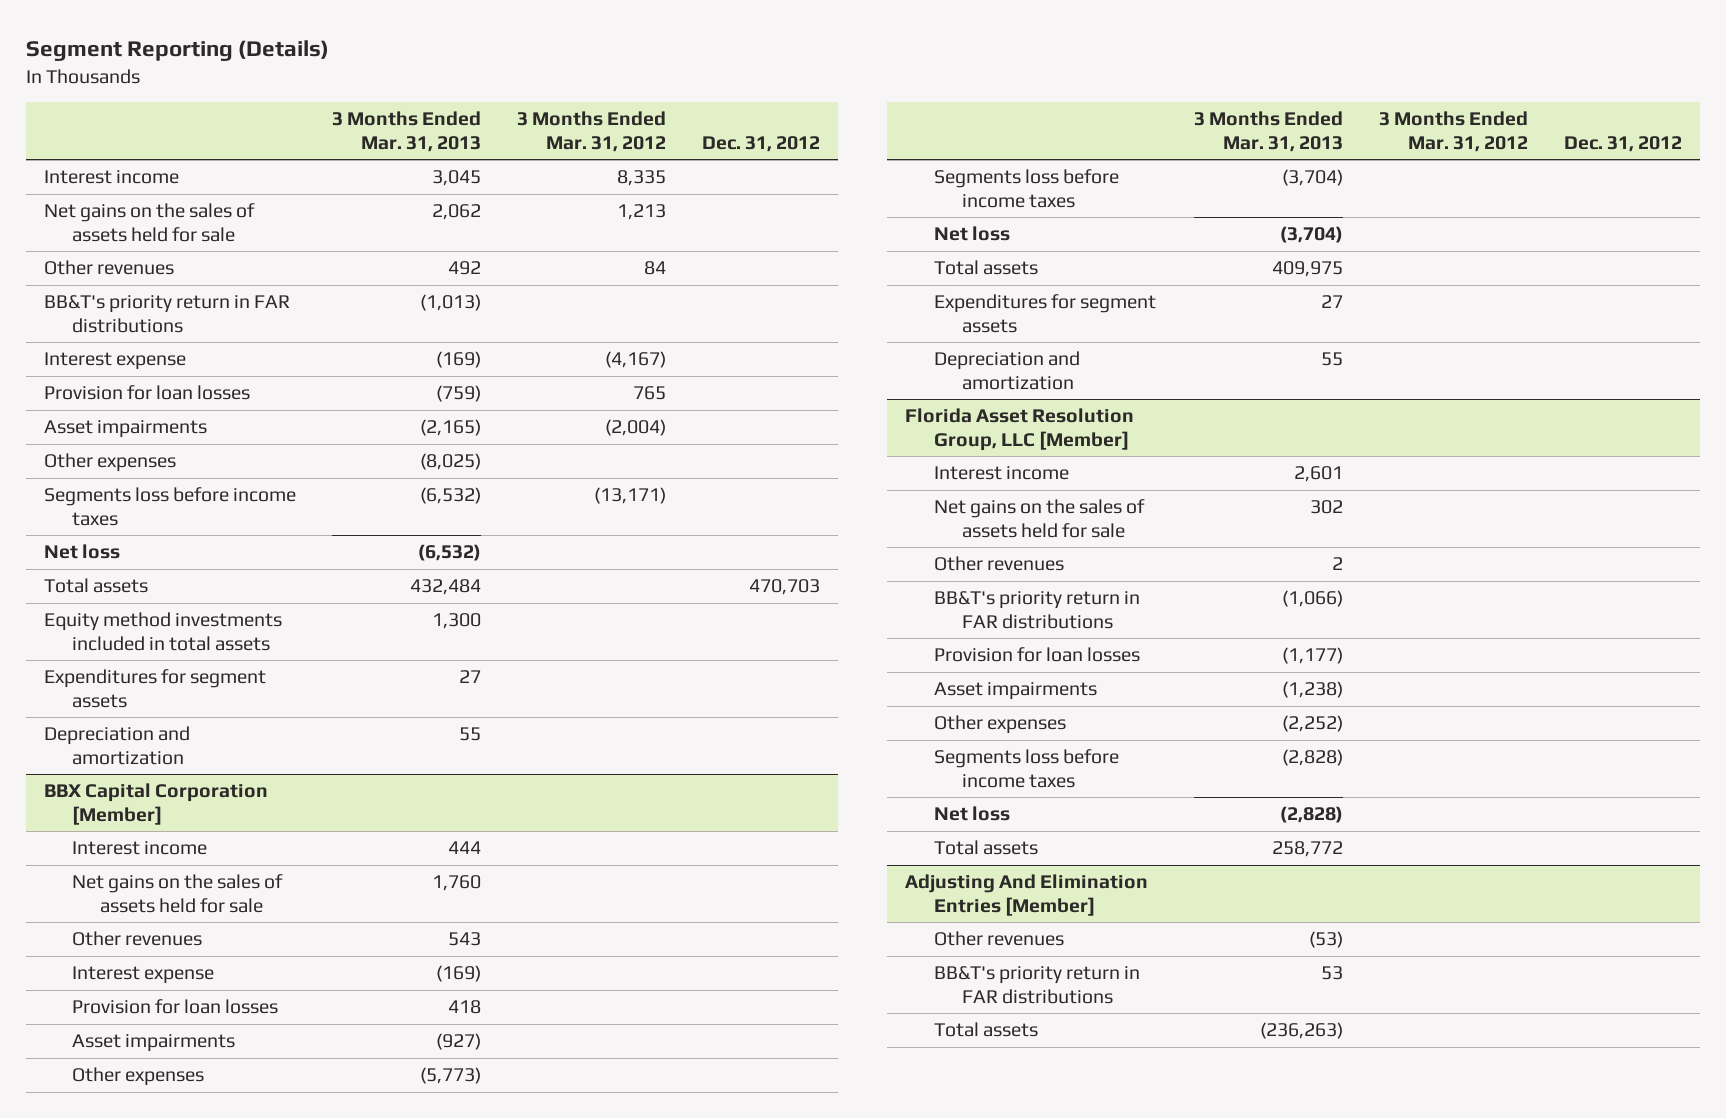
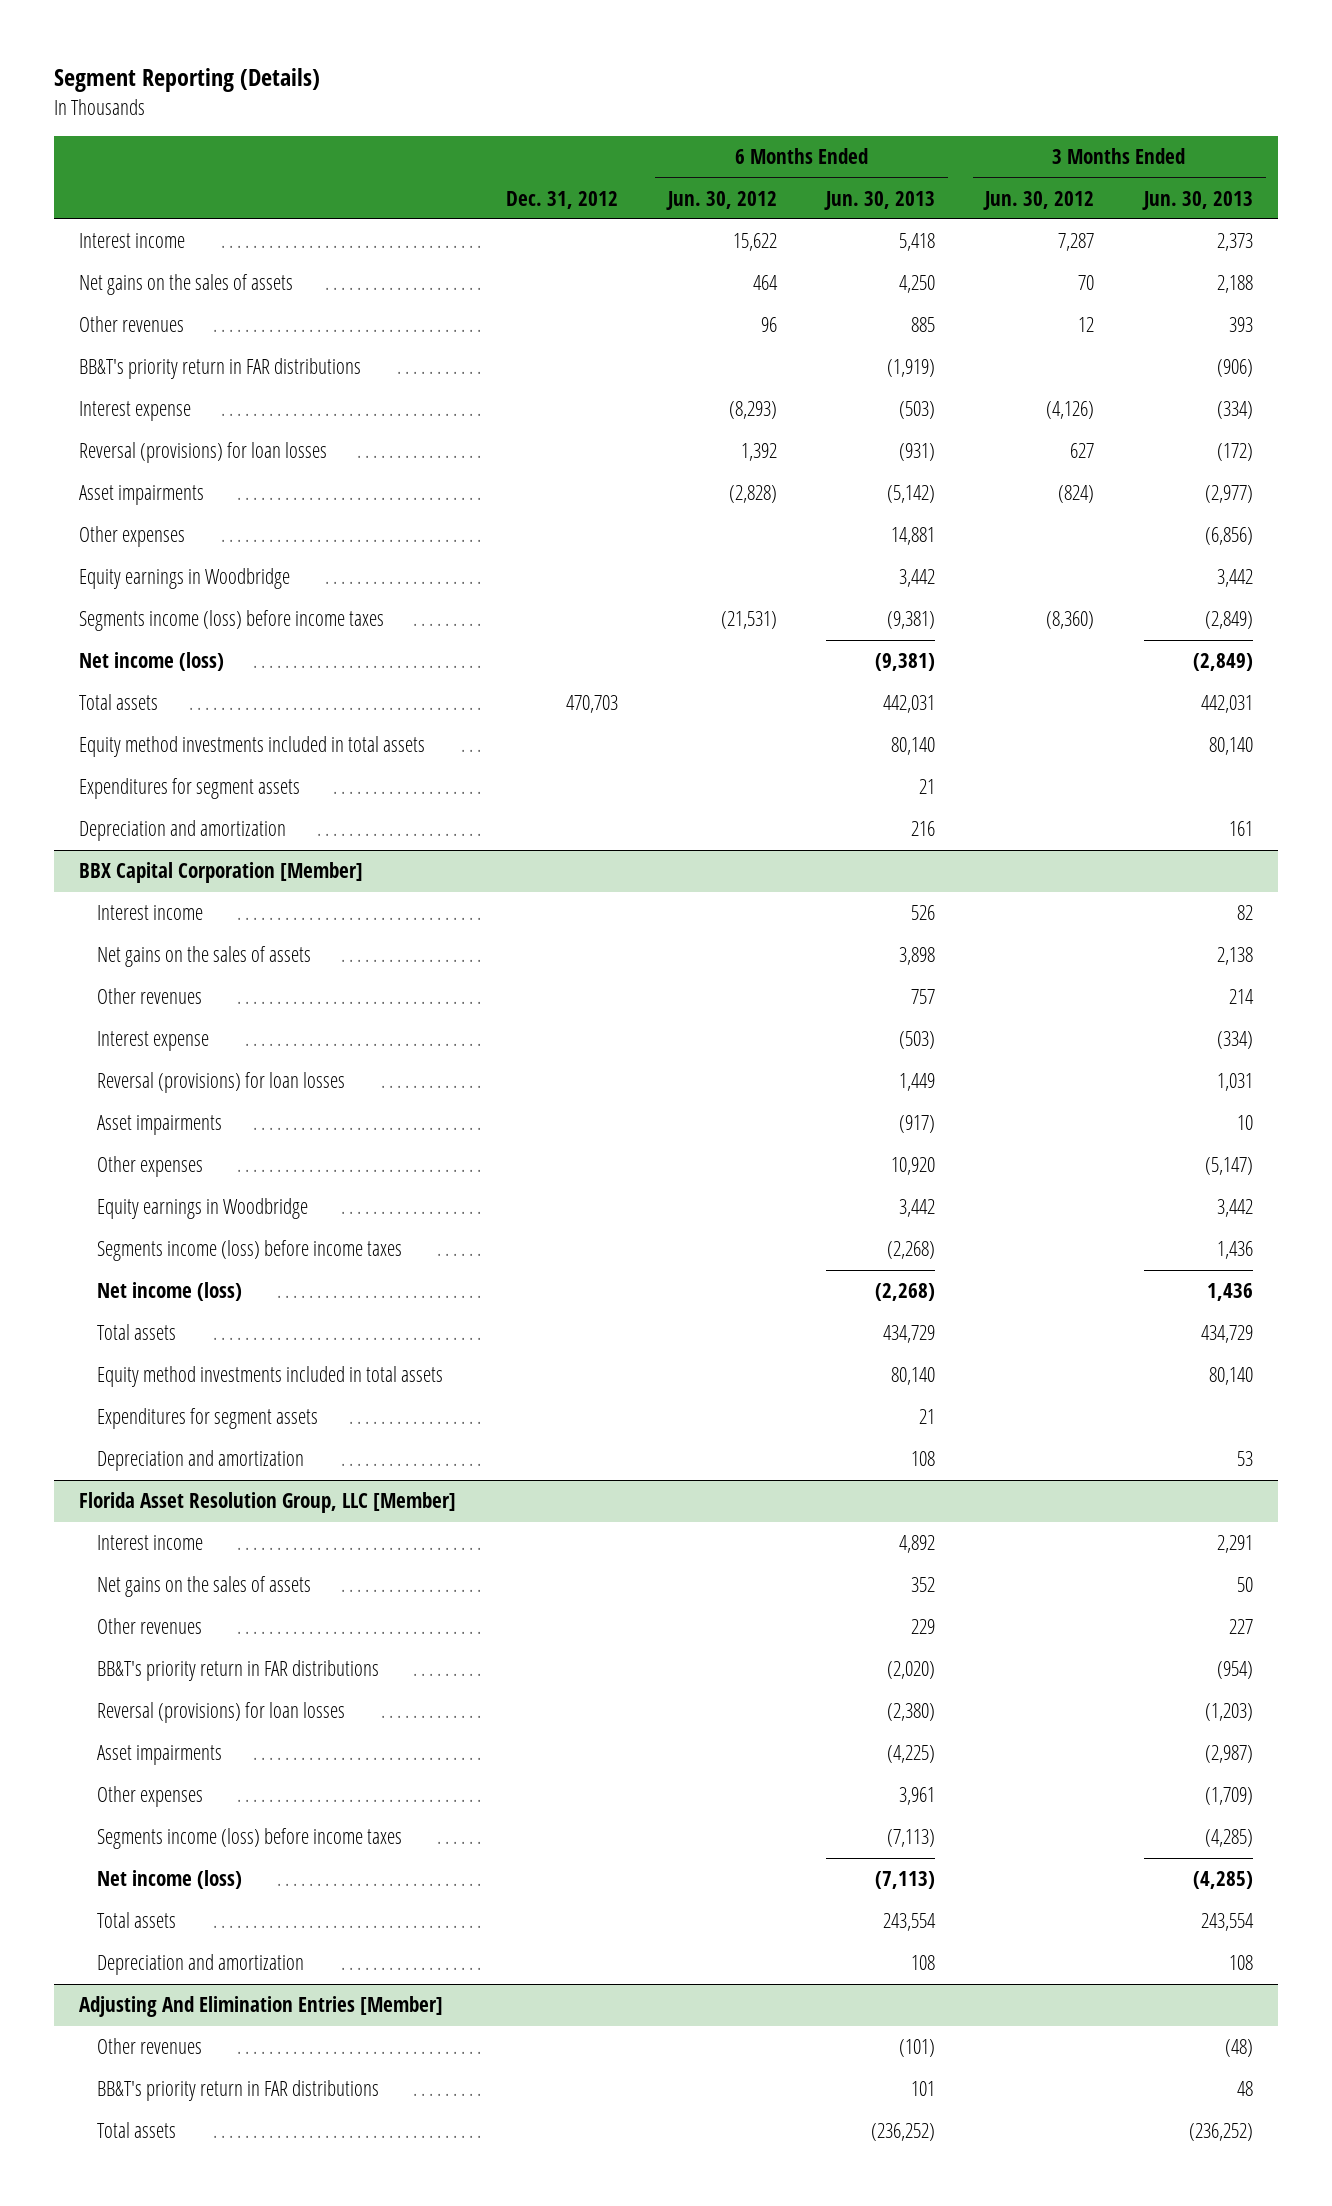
- | 3 Months Ended Mar. 31, 2013 | 3 Months Ended Mar. 31, 2012 | Dec. 31, 2012
+ | Dec. 31, 2012 | 6 Months Ended Jun. 30, 2012 | 6 Months Ended Jun. 30, 2013 | 3 Months Ended Jun. 30, 2012 | 3 Months Ended Jun. 30, 2013
- Net gains on the sales of assets held for sale | 2,062 | 1,213 |
+ Net gains on the sales of assets | | 464 | 4,250 | 70 | 2,188
- Provision for loan losses | (759) | 765 |
+ Reversal (provisions) for loan losses | | 1,392 | (931) | 627 | (172)
- Segments loss before income taxes | (6,532) | (13,171) |
- Net loss | (6,532) | |
+ Equity earnings in Woodbridge | | | 3,442 | | 3,442
+ Segments income (loss) before income taxes | | (21,531) | (9,381) | (8,360) | (2,849)
+ Net income (loss) | | | (9,381) | | (2,849)
@ BBX Capital Corporation [Member]
- Net gains on the sales of assets held for sale | 1,760 | |
+ Net gains on the sales of assets | | | 3,898 | | 2,138
- Provision for loan losses | 418 | |
+ Reversal (provisions) for loan losses | | | 1,449 | | 1,031
- Segments loss before income taxes | (3,704) | |
- Net loss | (3,704) | |
+ Equity earnings in Woodbridge | | | 3,442 | | 3,442
+ Segments income (loss) before income taxes | | | (2,268) | | 1,436
+ Net income (loss) | | | (2,268) | | 1,436
+ Equity method investments included in total assets | | | 80,140 | | 80,140
@ Florida Asset Resolution Group, LLC [Member]
- Net gains on the sales of assets held for sale | 302 | |
+ Net gains on the sales of assets | | | 352 | | 50
- Provision for loan losses | (1,177) | |
+ Reversal (provisions) for loan losses | | | (2,380) | | (1,203)
- Segments loss before income taxes | (2,828) | |
- Net loss | (2,828) | |
+ Segments income (loss) before income taxes | | | (7,113) | | (4,285)
+ Net income (loss) | | | (7,113) | | (4,285)
+ Depreciation and amortization | | | 108 | | 108

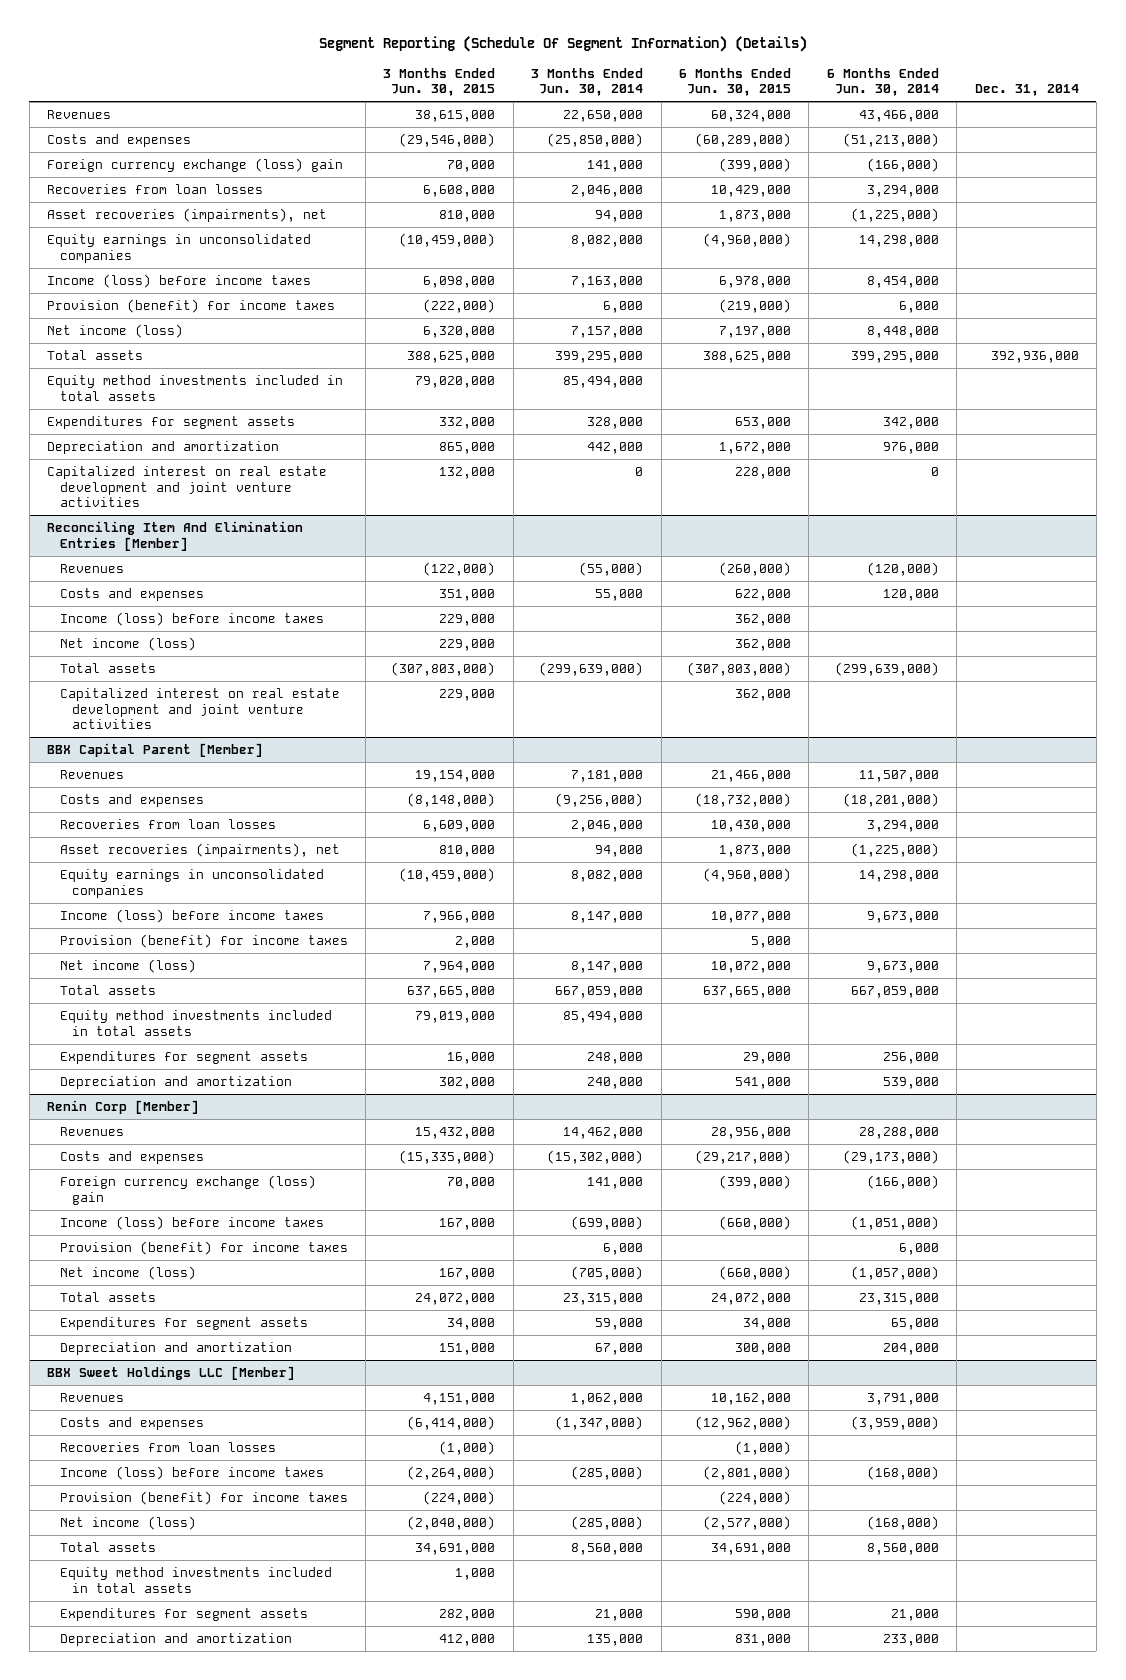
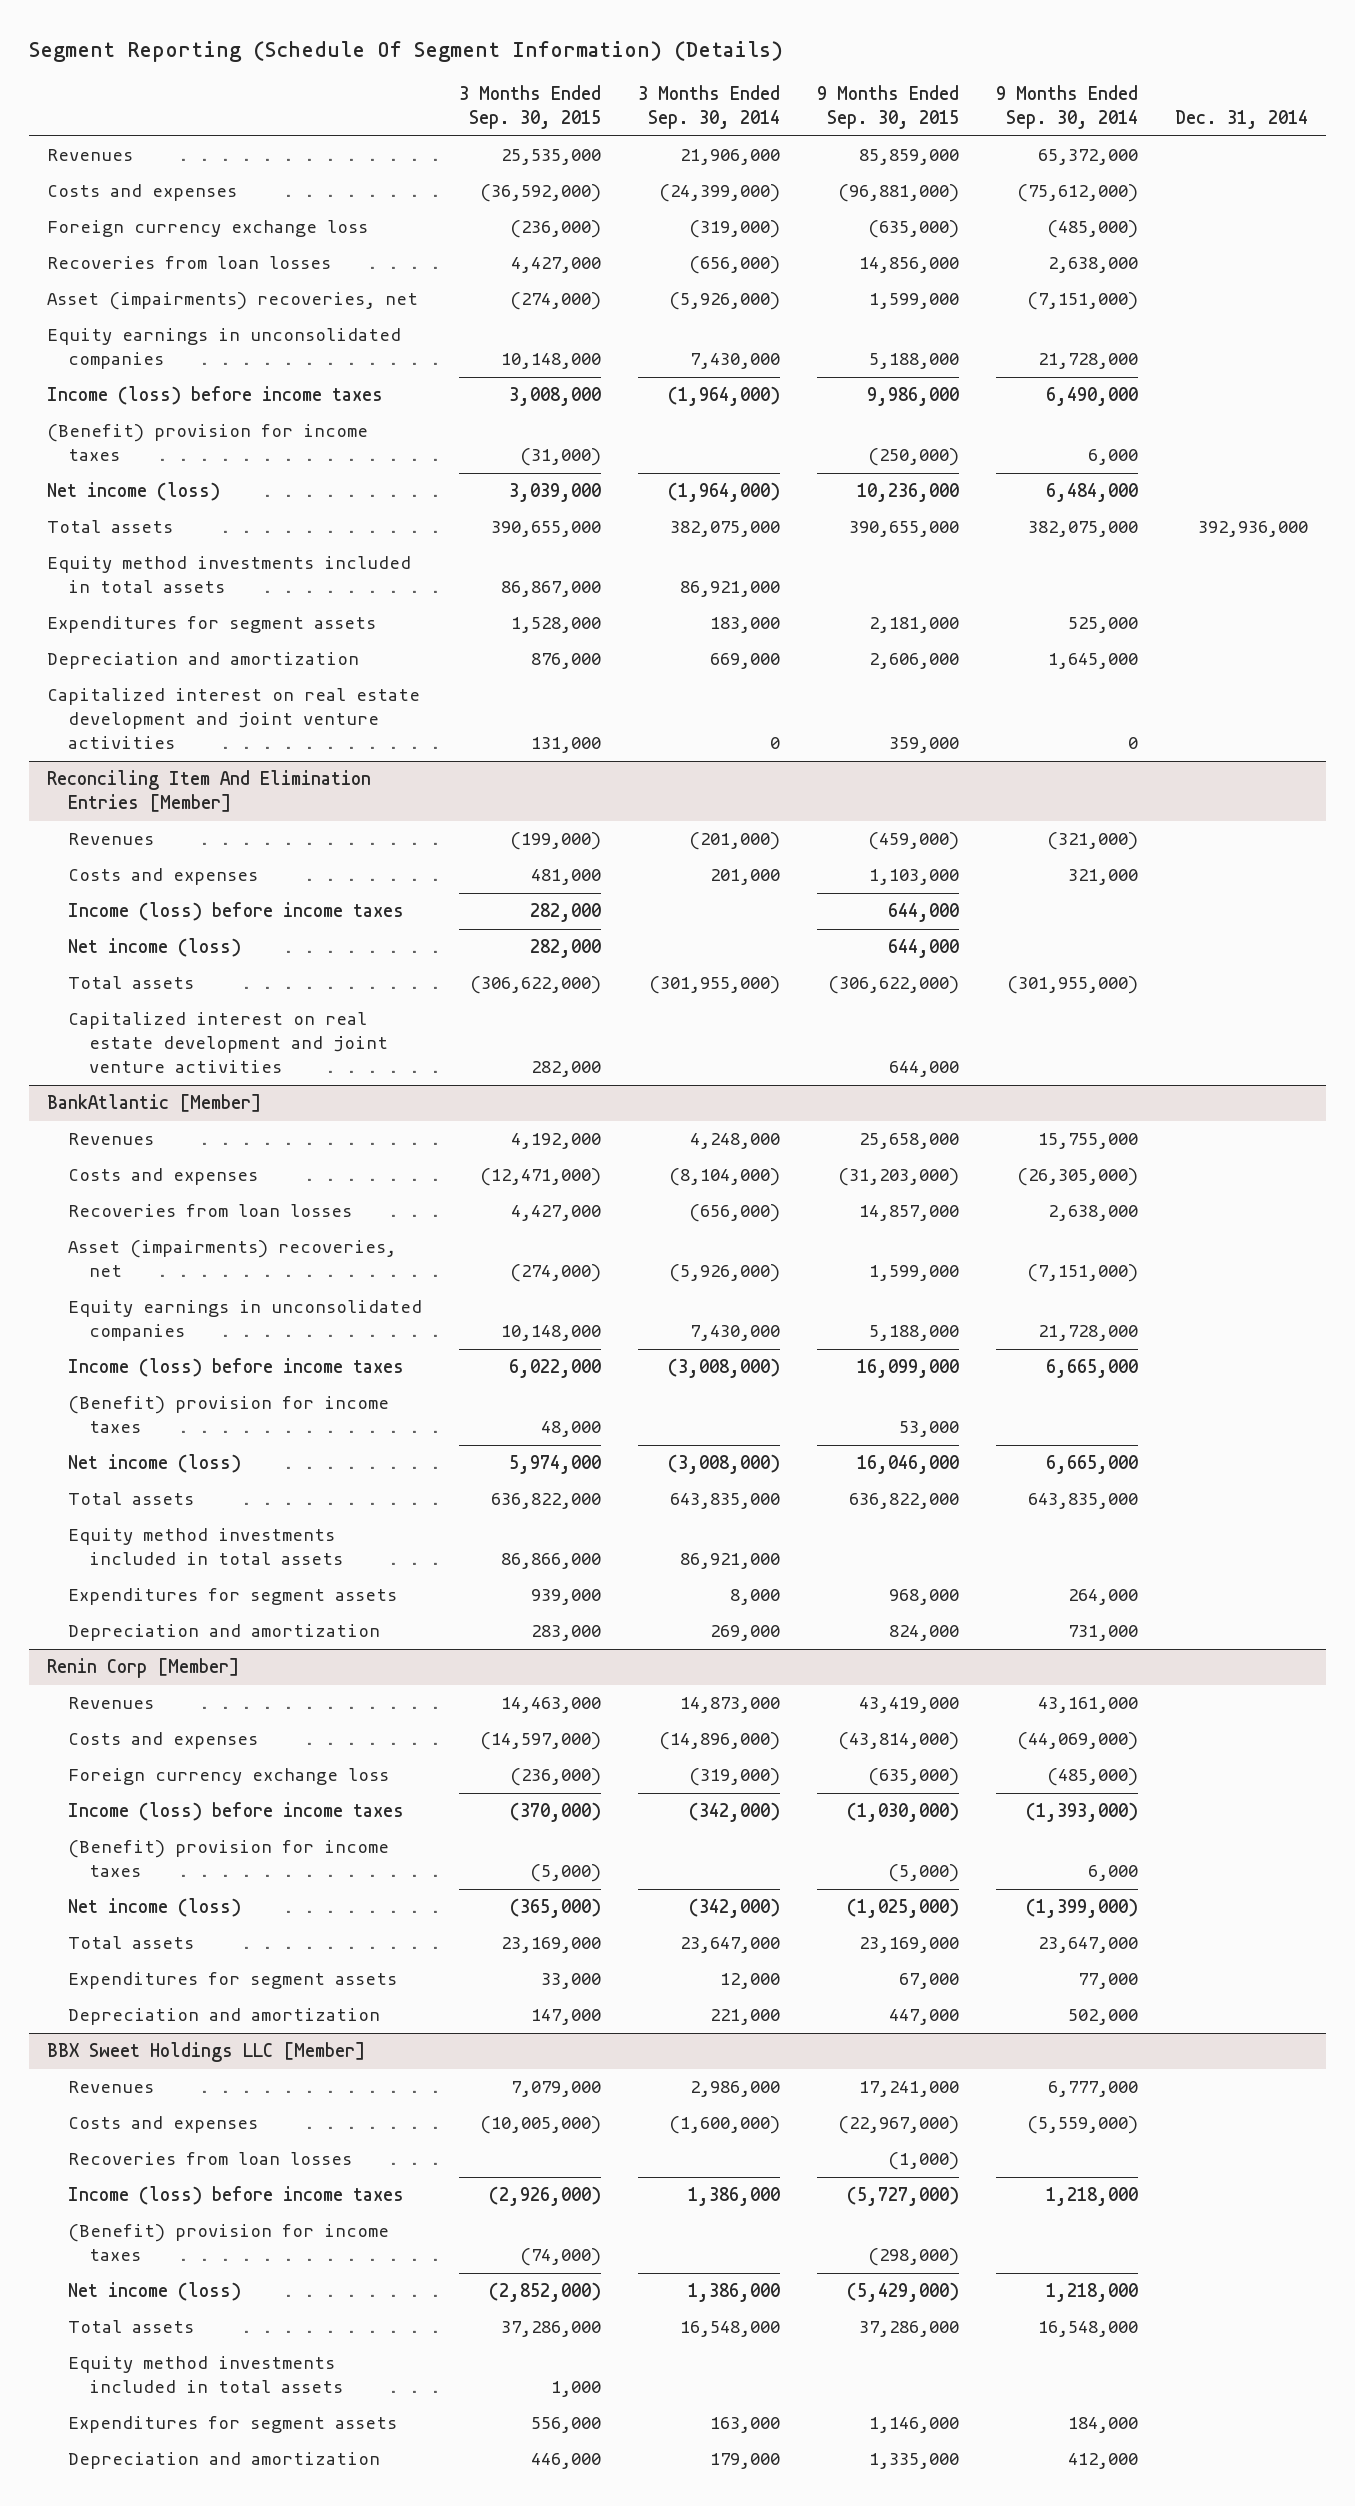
- | 3 Months Ended Jun. 30, 2015 | 3 Months Ended Jun. 30, 2014 | 6 Months Ended Jun. 30, 2015 | 6 Months Ended Jun. 30, 2014 | Dec. 31, 2014
+ | 3 Months Ended Sep. 30, 2015 | 3 Months Ended Sep. 30, 2014 | 9 Months Ended Sep. 30, 2015 | 9 Months Ended Sep. 30, 2014 | Dec. 31, 2014
- Foreign currency exchange (loss) gain | 70,000 | 141,000 | (399,000) | (166,000) |
+ Foreign currency exchange loss | (236,000) | (319,000) | (635,000) | (485,000) |
- Asset recoveries (impairments), net | 810,000 | 94,000 | 1,873,000 | (1,225,000) |
+ Asset (impairments) recoveries, net | (274,000) | (5,926,000) | 1,599,000 | (7,151,000) |
- Provision (benefit) for income taxes | (222,000) | 6,000 | (219,000) | 6,000 |
+ (Benefit) provision for income taxes | (31,000) | | (250,000) | 6,000 |
- BBX Capital Parent [Member]
+ BankAtlantic [Member]
- Asset recoveries (impairments), net | 810,000 | 94,000 | 1,873,000 | (1,225,000) |
+ Asset (impairments) recoveries, net | (274,000) | (5,926,000) | 1,599,000 | (7,151,000) |
- Provision (benefit) for income taxes | 2,000 | | 5,000 | |
+ (Benefit) provision for income taxes | 48,000 | | 53,000 | |
@ Renin Corp [Member]
- Foreign currency exchange (loss) gain | 70,000 | 141,000 | (399,000) | (166,000) |
+ Foreign currency exchange loss | (236,000) | (319,000) | (635,000) | (485,000) |
- Provision (benefit) for income taxes | | 6,000 | | 6,000 |
+ (Benefit) provision for income taxes | (5,000) | | (5,000) | 6,000 |
@ BBX Sweet Holdings LLC [Member]
- Provision (benefit) for income taxes | (224,000) | | (224,000) | |
+ (Benefit) provision for income taxes | (74,000) | | (298,000) | |

